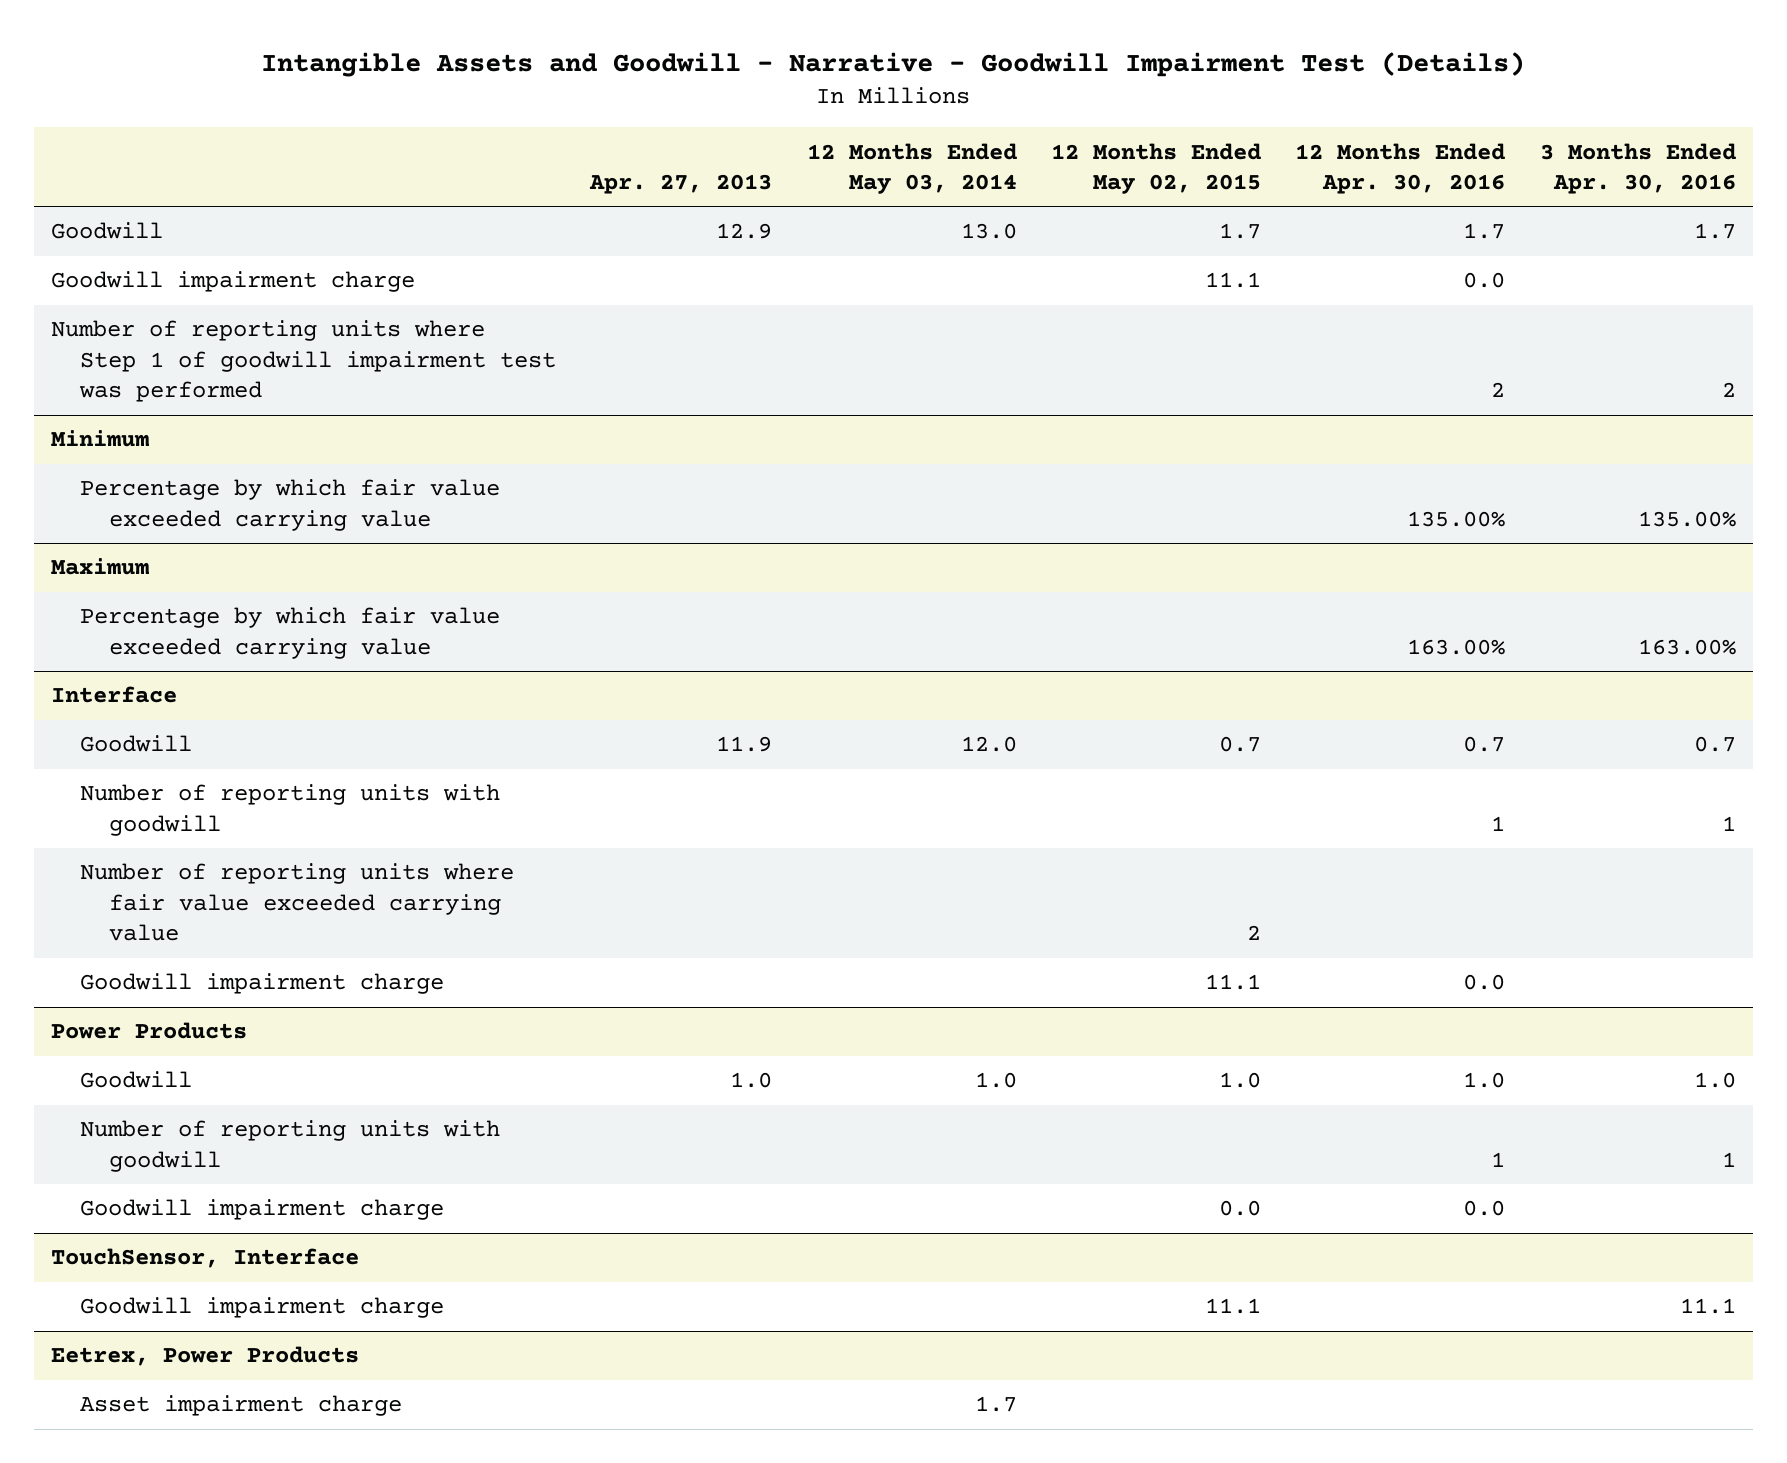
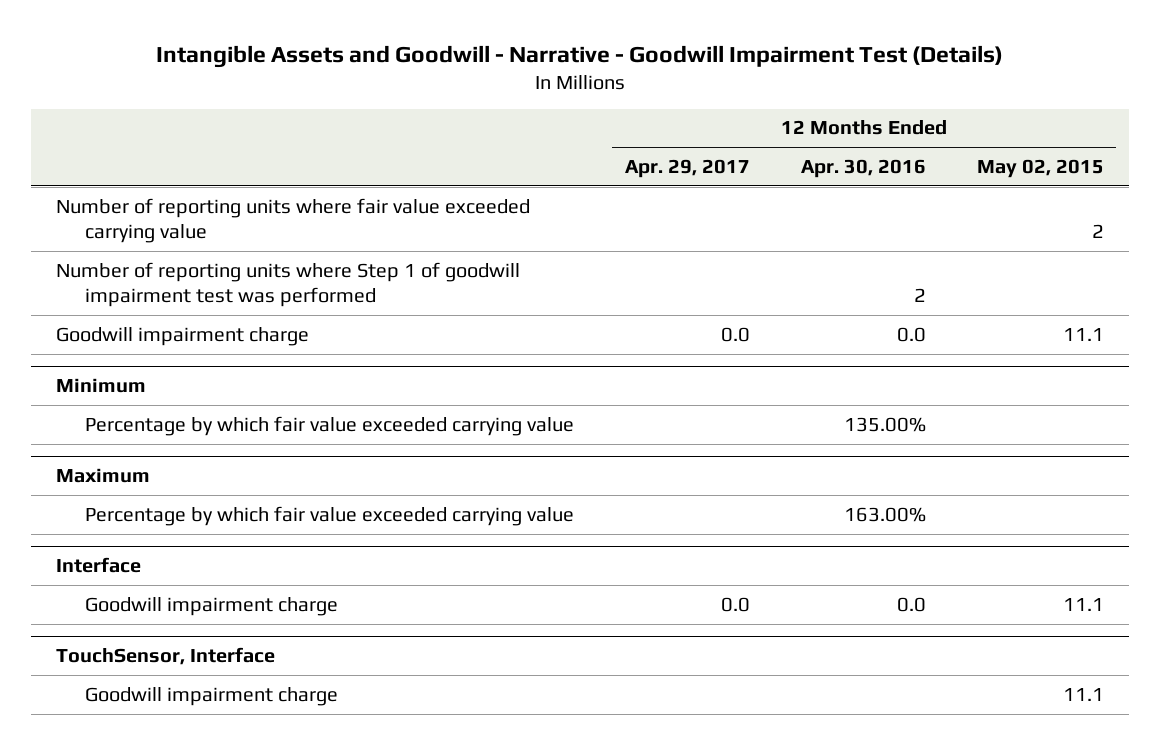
- | Apr. 27, 2013 | 12 Months Ended May 03, 2014 | 12 Months Ended May 02, 2015 | 12 Months Ended Apr. 30, 2016 | 3 Months Ended Apr. 30, 2016
+ | 12 Months Ended Apr. 29, 2017 | 12 Months Ended Apr. 30, 2016 | 12 Months Ended May 02, 2015
- Goodwill | 12.9 | 13.0 | 1.7 | 1.7 | 1.7
+ Number of reporting units where fair value exceeded carrying value | | | 2
moved down: Goodwill impairment charge | 0.0 | 0.0 | 11.1
@ Interface
- Goodwill | 11.9 | 12.0 | 0.7 | 0.7 | 0.7
- Number of reporting units with goodwill | | | | 1 | 1
- Number of reporting units where fair value exceeded carrying value | | | 2 | |
- Power Products
- Goodwill | 1.0 | 1.0 | 1.0 | 1.0 | 1.0
- Number of reporting units with goodwill | | | | 1 | 1
- Goodwill impairment charge | | | 0.0 | 0.0 |
- Eetrex, Power Products
- Asset impairment charge | | 1.7 | | |

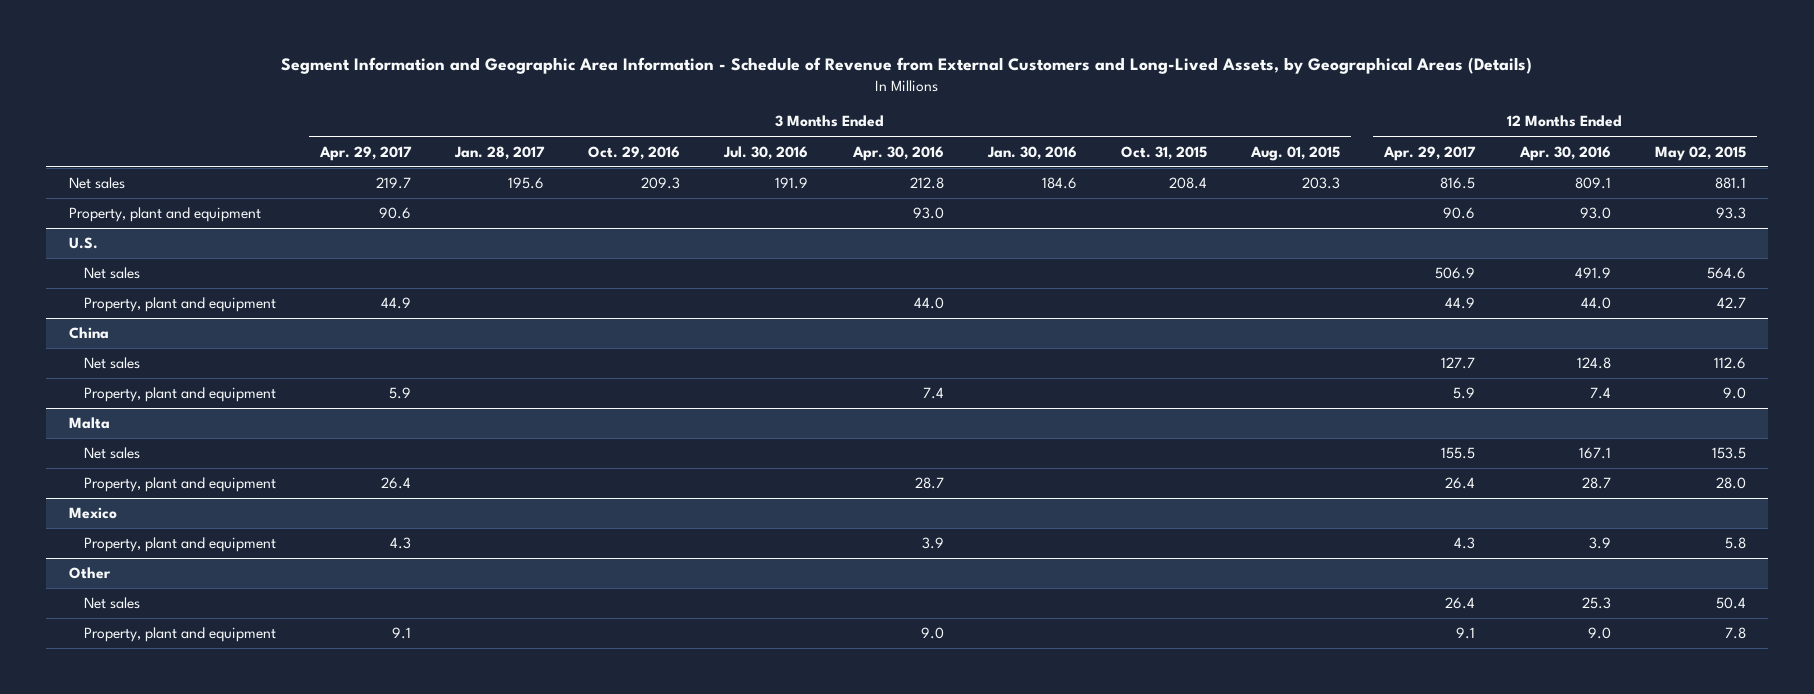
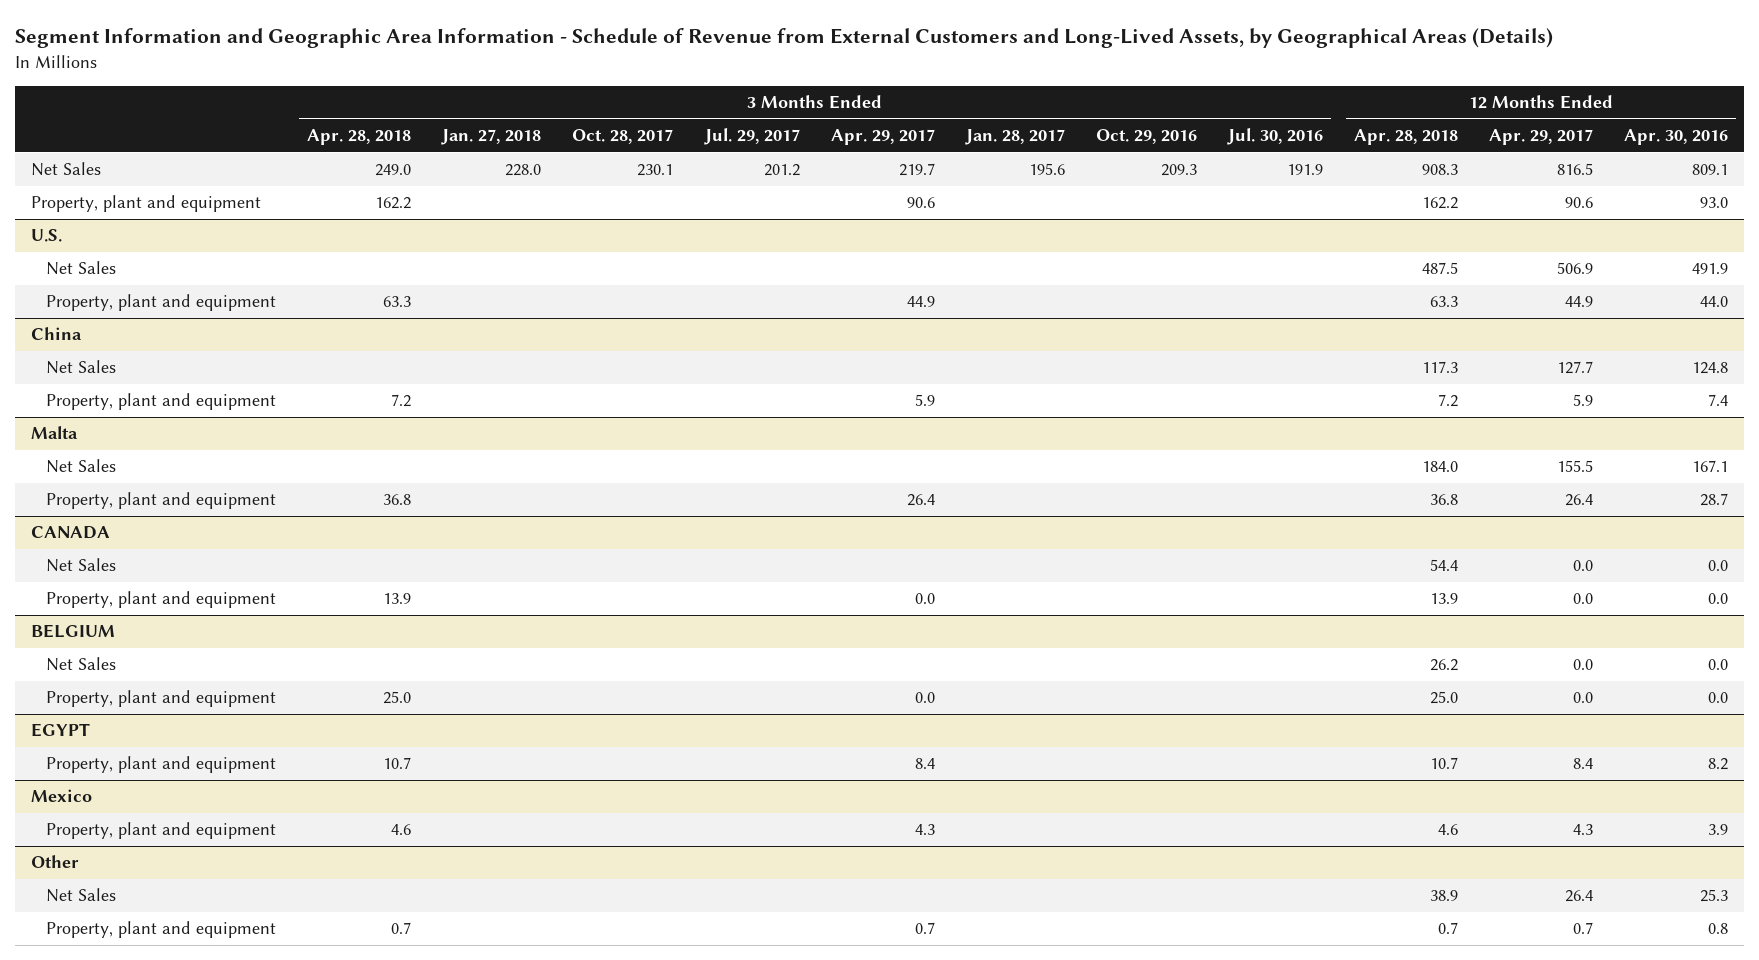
- | 3 Months Ended Apr. 29, 2017 | 3 Months Ended Jan. 28, 2017 | 3 Months Ended Oct. 29, 2016 | 3 Months Ended Jul. 30, 2016 | 3 Months Ended Apr. 30, 2016 | 3 Months Ended Jan. 30, 2016 | 3 Months Ended Oct. 31, 2015 | 3 Months Ended Aug. 01, 2015 | 12 Months Ended Apr. 29, 2017 | 12 Months Ended Apr. 30, 2016 | 12 Months Ended May 02, 2015
+ | 3 Months Ended Apr. 28, 2018 | 3 Months Ended Jan. 27, 2018 | 3 Months Ended Oct. 28, 2017 | 3 Months Ended Jul. 29, 2017 | 3 Months Ended Apr. 29, 2017 | 3 Months Ended Jan. 28, 2017 | 3 Months Ended Oct. 29, 2016 | 3 Months Ended Jul. 30, 2016 | 12 Months Ended Apr. 28, 2018 | 12 Months Ended Apr. 29, 2017 | 12 Months Ended Apr. 30, 2016
- Net sales | 219.7 | 195.6 | 209.3 | 191.9 | 212.8 | 184.6 | 208.4 | 203.3 | 816.5 | 809.1 | 881.1
+ Net Sales | 249.0 | 228.0 | 230.1 | 201.2 | 219.7 | 195.6 | 209.3 | 191.9 | 908.3 | 816.5 | 809.1
@ U.S.
- Net sales | | | | | | | | | 506.9 | 491.9 | 564.6
+ Net Sales | | | | | | | | | 487.5 | 506.9 | 491.9
@ China
- Net sales | | | | | | | | | 127.7 | 124.8 | 112.6
+ Net Sales | | | | | | | | | 117.3 | 127.7 | 124.8
@ Malta
- Net sales | | | | | | | | | 155.5 | 167.1 | 153.5
+ Net Sales | | | | | | | | | 184.0 | 155.5 | 167.1
+ CANADA
+ Net Sales | | | | | | | | | 54.4 | 0.0 | 0.0
+ Property, plant and equipment | 13.9 | | | | 0.0 | | | | 13.9 | 0.0 | 0.0
+ BELGIUM
+ Net Sales | | | | | | | | | 26.2 | 0.0 | 0.0
+ Property, plant and equipment | 25.0 | | | | 0.0 | | | | 25.0 | 0.0 | 0.0
+ EGYPT
+ Property, plant and equipment | 10.7 | | | | 8.4 | | | | 10.7 | 8.4 | 8.2
@ Other
- Net sales | | | | | | | | | 26.4 | 25.3 | 50.4
- Property, plant and equipment | 9.1 | | | | 9.0 | | | | 9.1 | 9.0 | 7.8
+ Net Sales | | | | | | | | | 38.9 | 26.4 | 25.3
+ Property, plant and equipment | 0.7 | | | | 0.7 | | | | 0.7 | 0.7 | 0.8

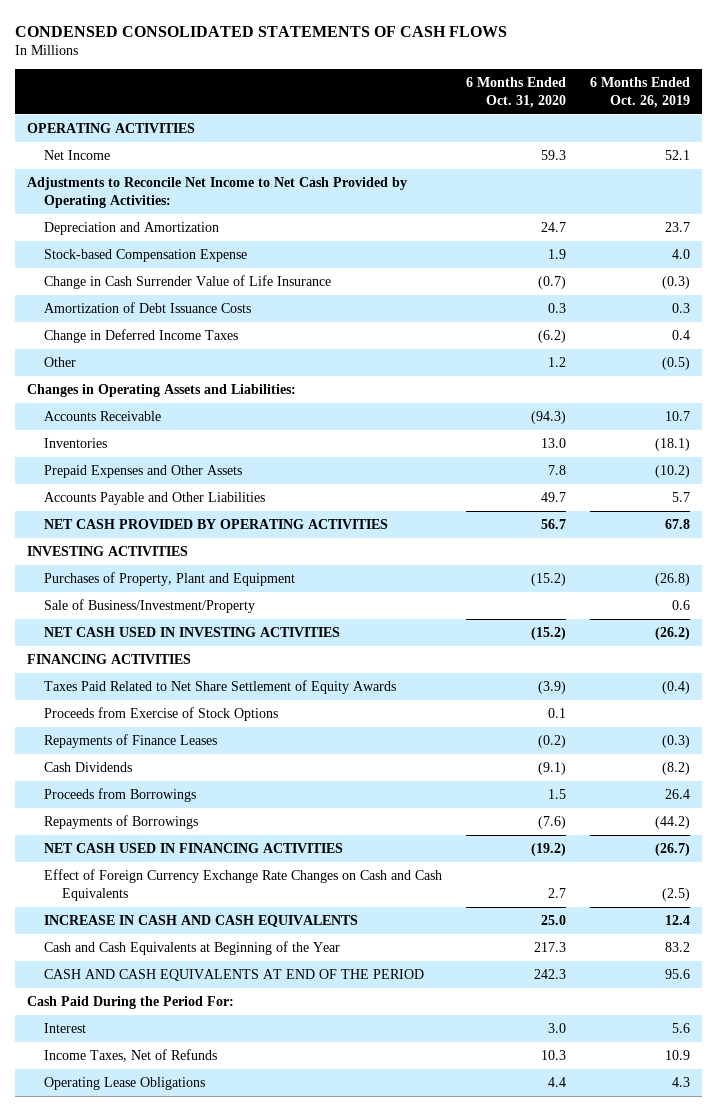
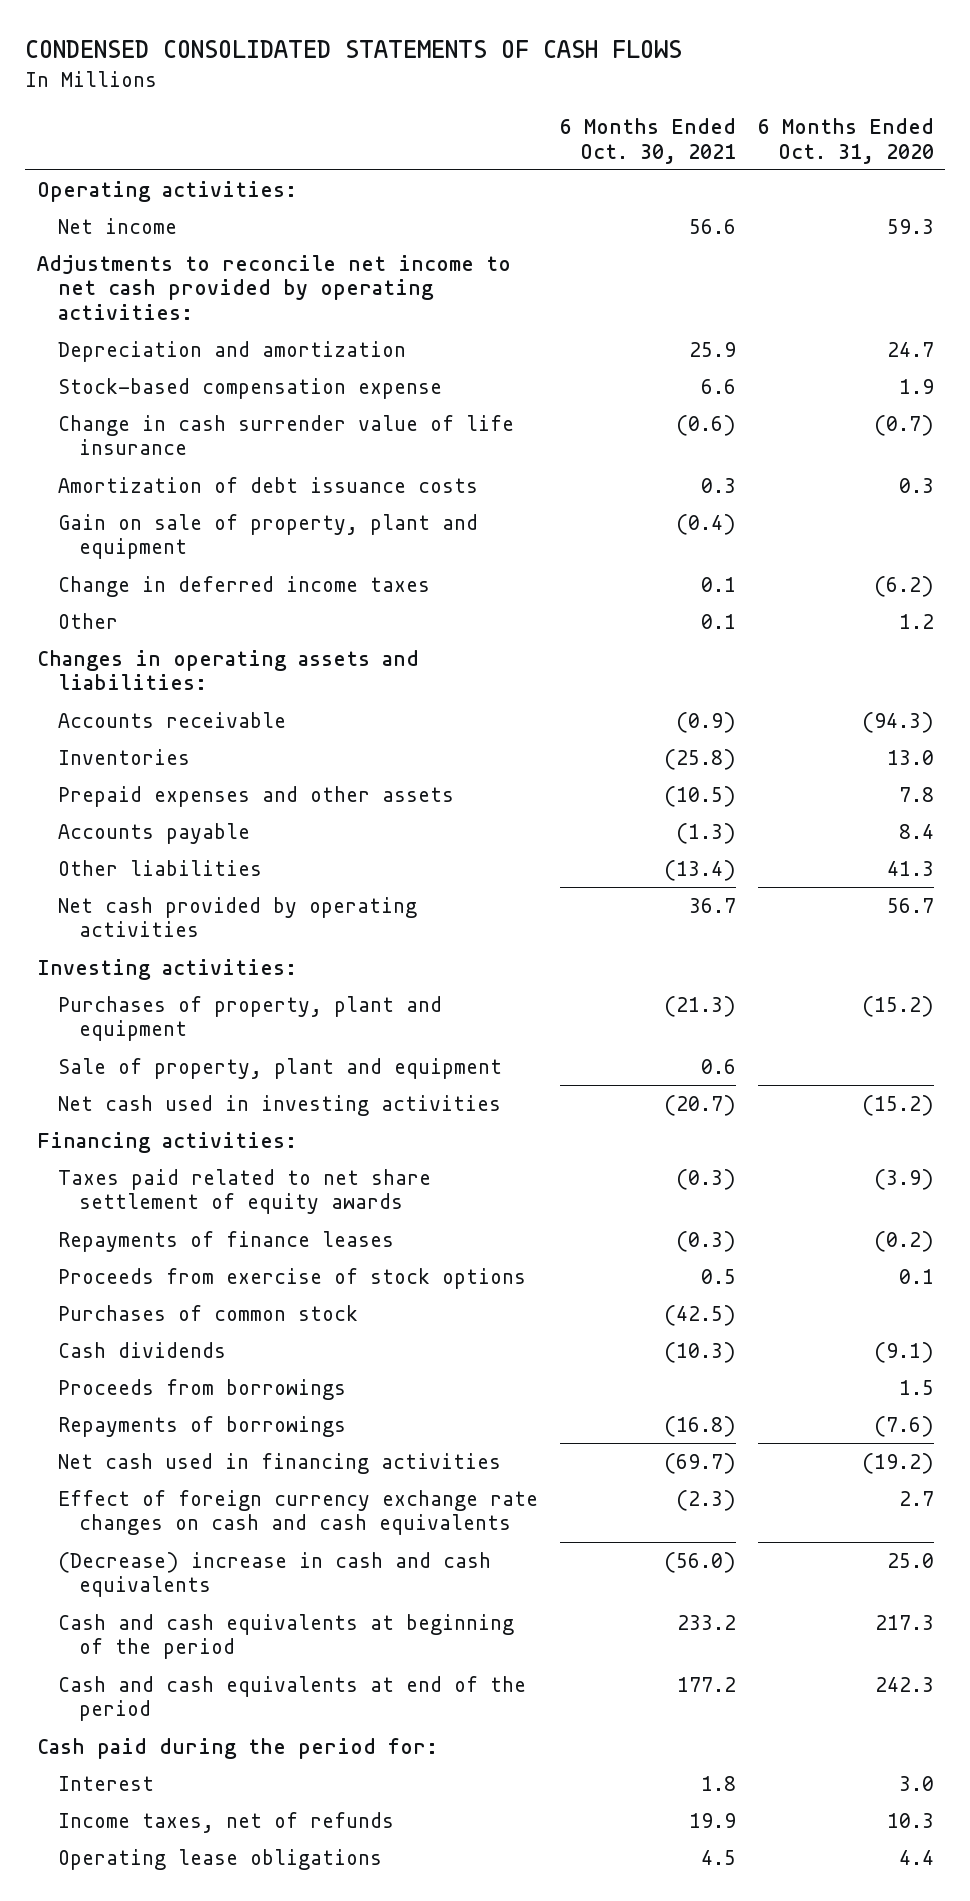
- | 6 Months Ended Oct. 31, 2020 | 6 Months Ended Oct. 26, 2019
+ | 6 Months Ended Oct. 30, 2021 | 6 Months Ended Oct. 31, 2020
- OPERATING ACTIVITIES
- Net Income | 59.3 | 52.1
- Adjustments to Reconcile Net Income to Net Cash Provided by Operating Activities:
- Depreciation and Amortization | 24.7 | 23.7
- Stock-based Compensation Expense | 1.9 | 4.0
- Change in Cash Surrender Value of Life Insurance | (0.7) | (0.3)
- Amortization of Debt Issuance Costs | 0.3 | 0.3
- Change in Deferred Income Taxes | (6.2) | 0.4
+ Operating activities:
+ Net income | 56.6 | 59.3
+ Adjustments to reconcile net income to net cash provided by operating activities:
+ Depreciation and amortization | 25.9 | 24.7
+ Stock-based compensation expense | 6.6 | 1.9
+ Change in cash surrender value of life insurance | (0.6) | (0.7)
+ Amortization of debt issuance costs | 0.3 | 0.3
+ Gain on sale of property, plant and equipment | (0.4) |
+ Change in deferred income taxes | 0.1 | (6.2)
- Changes in Operating Assets and Liabilities:
- Accounts Receivable | (94.3) | 10.7
+ Changes in operating assets and liabilities:
+ Accounts receivable | (0.9) | (94.3)
- Prepaid Expenses and Other Assets | 7.8 | (10.2)
- Accounts Payable and Other Liabilities | 49.7 | 5.7
- NET CASH PROVIDED BY OPERATING ACTIVITIES | 56.7 | 67.8
- INVESTING ACTIVITIES
- Purchases of Property, Plant and Equipment | (15.2) | (26.8)
- Sale of Business/Investment/Property | | 0.6
- NET CASH USED IN INVESTING ACTIVITIES | (15.2) | (26.2)
- FINANCING ACTIVITIES
- Taxes Paid Related to Net Share Settlement of Equity Awards | (3.9) | (0.4)
- Proceeds from Exercise of Stock Options | 0.1 |
- Repayments of Finance Leases | (0.2) | (0.3)
- Cash Dividends | (9.1) | (8.2)
- Proceeds from Borrowings | 1.5 | 26.4
- Repayments of Borrowings | (7.6) | (44.2)
- NET CASH USED IN FINANCING ACTIVITIES | (19.2) | (26.7)
- Effect of Foreign Currency Exchange Rate Changes on Cash and Cash Equivalents | 2.7 | (2.5)
- INCREASE IN CASH AND CASH EQUIVALENTS | 25.0 | 12.4
- Cash and Cash Equivalents at Beginning of the Year | 217.3 | 83.2
- CASH AND CASH EQUIVALENTS AT END OF THE PERIOD | 242.3 | 95.6
- Cash Paid During the Period For:
+ Prepaid expenses and other assets | (10.5) | 7.8
+ Accounts payable | (1.3) | 8.4
+ Other liabilities | (13.4) | 41.3
+ Net cash provided by operating activities | 36.7 | 56.7
+ Investing activities:
+ Purchases of property, plant and equipment | (21.3) | (15.2)
+ Sale of property, plant and equipment | 0.6 |
+ Net cash used in investing activities | (20.7) | (15.2)
+ Financing activities:
+ Taxes paid related to net share settlement of equity awards | (0.3) | (3.9)
+ Repayments of finance leases | (0.3) | (0.2)
+ Proceeds from exercise of stock options | 0.5 | 0.1
+ Purchases of common stock | (42.5) |
+ Cash dividends | (10.3) | (9.1)
+ Proceeds from borrowings | | 1.5
+ Repayments of borrowings | (16.8) | (7.6)
+ Net cash used in financing activities | (69.7) | (19.2)
+ Effect of foreign currency exchange rate changes on cash and cash equivalents | (2.3) | 2.7
+ (Decrease) increase in cash and cash equivalents | (56.0) | 25.0
+ Cash and cash equivalents at beginning of the period | 233.2 | 217.3
+ Cash and cash equivalents at end of the period | 177.2 | 242.3
+ Cash paid during the period for:
- Income Taxes, Net of Refunds | 10.3 | 10.9
- Operating Lease Obligations | 4.4 | 4.3
+ Income taxes, net of refunds | 19.9 | 10.3
+ Operating lease obligations | 4.5 | 4.4

